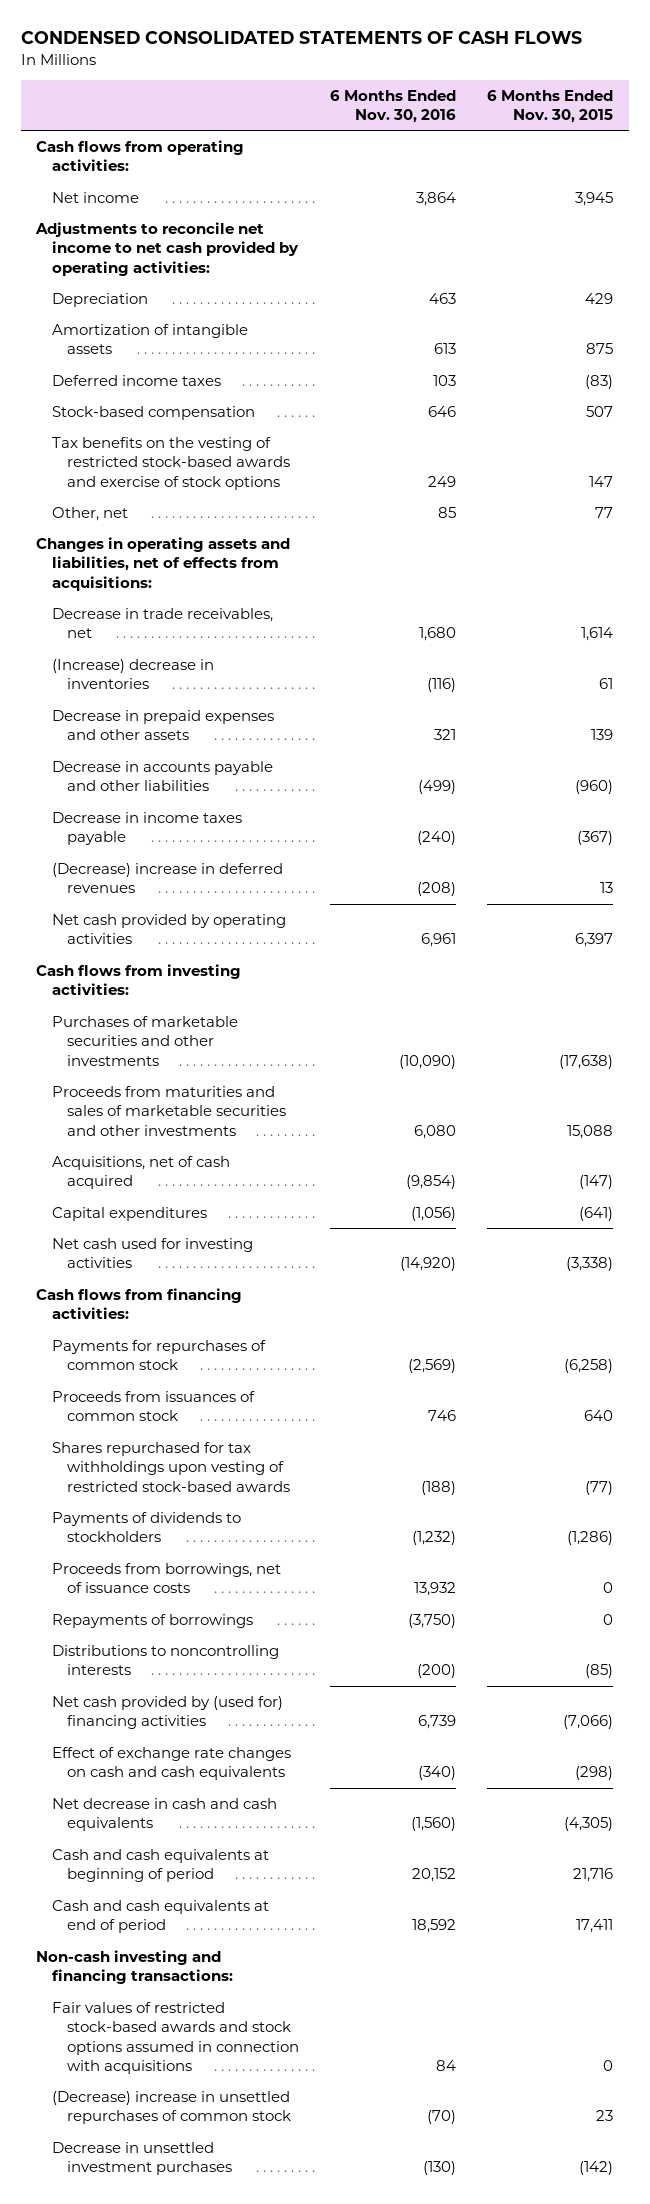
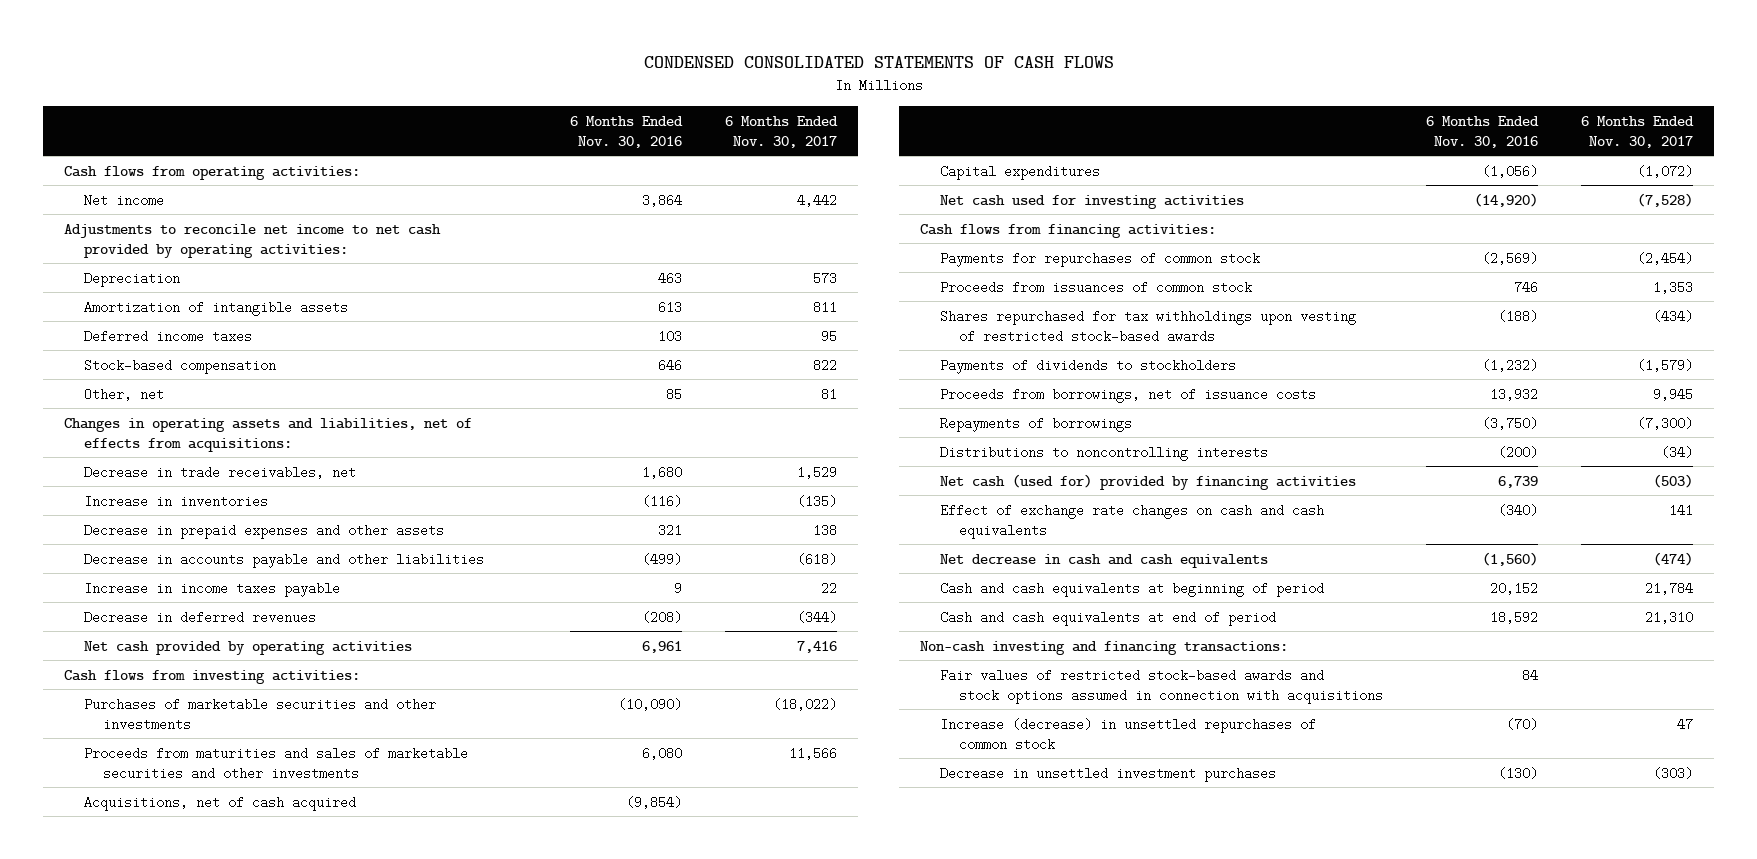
- | 6 Months Ended Nov. 30, 2016 | 6 Months Ended Nov. 30, 2015
+ | 6 Months Ended Nov. 30, 2016 | 6 Months Ended Nov. 30, 2017
- Tax benefits on the vesting of restricted stock-based awards and exercise of stock options | 249 | 147
- (Increase) decrease in inventories | (116) | 61
+ Increase in inventories | (116) | (135)
- Decrease in income taxes payable | (240) | (367)
- (Decrease) increase in deferred revenues | (208) | 13
+ Increase in income taxes payable | 9 | 22
+ Decrease in deferred revenues | (208) | (344)
- Net cash provided by (used for) financing activities | 6,739 | (7,066)
+ Net cash (used for) provided by financing activities | 6,739 | (503)
- (Decrease) increase in unsettled repurchases of common stock | (70) | 23
+ Increase (decrease) in unsettled repurchases of common stock | (70) | 47

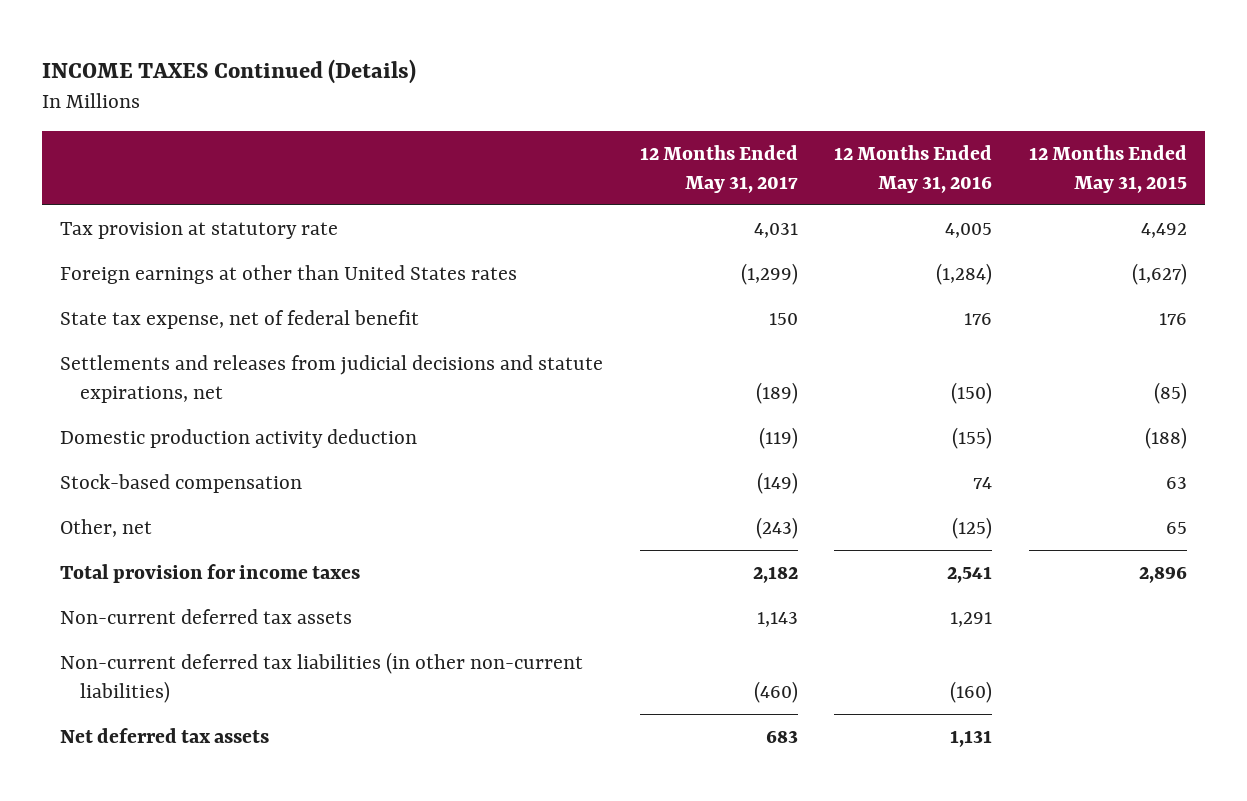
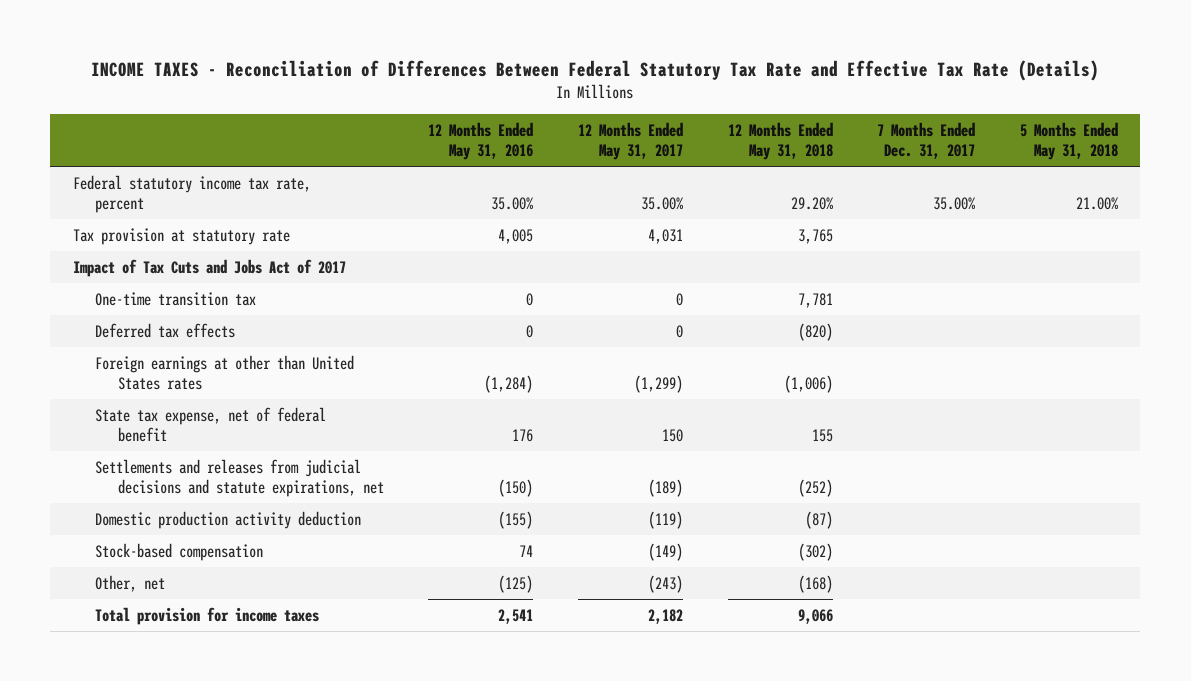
- INCOME TAXES Continued (Details)
+ INCOME TAXES - Reconciliation of Differences Between Federal Statutory Tax Rate and Effective Tax Rate (Details)
- | 12 Months Ended May 31, 2017 | 12 Months Ended May 31, 2016 | 12 Months Ended May 31, 2015
+ | 12 Months Ended May 31, 2016 | 12 Months Ended May 31, 2017 | 12 Months Ended May 31, 2018 | 7 Months Ended Dec. 31, 2017 | 5 Months Ended May 31, 2018
+ Federal statutory income tax rate, percent | 35.00% | 35.00% | 29.20% | 35.00% | 21.00%
+ Impact of Tax Cuts and Jobs Act of 2017
+ One-time transition tax | 0 | 0 | 7,781 | |
+ Deferred tax effects | 0 | 0 | (820) | |
- Non-current deferred tax assets | 1,143 | 1,291 |
- Non-current deferred tax liabilities (in other non-current liabilities) | (460) | (160) |
- Net deferred tax assets | 683 | 1,131 |

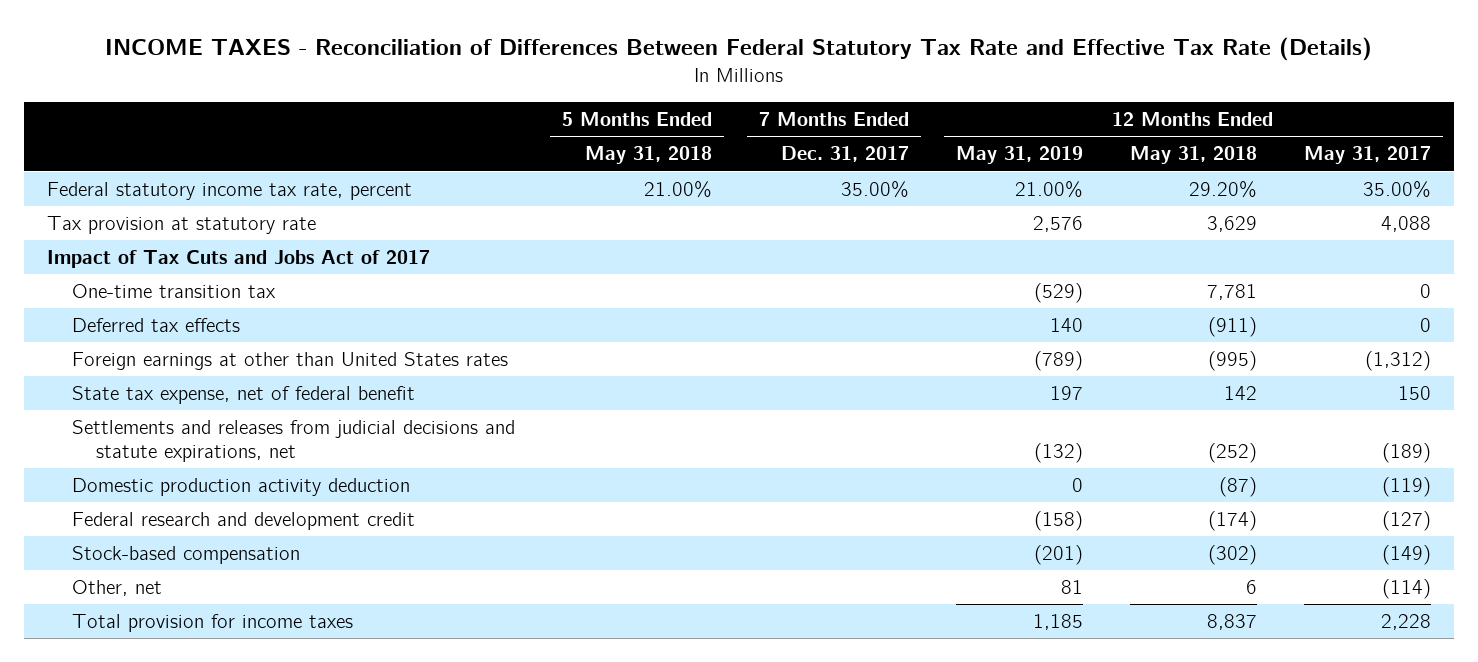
- | 12 Months Ended May 31, 2016 | 12 Months Ended May 31, 2017 | 12 Months Ended May 31, 2018 | 7 Months Ended Dec. 31, 2017 | 5 Months Ended May 31, 2018
+ | 5 Months Ended May 31, 2018 | 7 Months Ended Dec. 31, 2017 | 12 Months Ended May 31, 2019 | 12 Months Ended May 31, 2018 | 12 Months Ended May 31, 2017
- Tax provision at statutory rate | 4,005 | 4,031 | 3,765 | |
+ Tax provision at statutory rate | | | 2,576 | 3,629 | 4,088
- Deferred tax effects | 0 | 0 | (820) | |
- Foreign earnings at other than United States rates | (1,284) | (1,299) | (1,006) | |
- State tax expense, net of federal benefit | 176 | 150 | 155 | |
+ Deferred tax effects | | | 140 | (911) | 0
+ Foreign earnings at other than United States rates | | | (789) | (995) | (1,312)
+ State tax expense, net of federal benefit | | | 197 | 142 | 150
+ Federal research and development credit | | | (158) | (174) | (127)
- Other, net | (125) | (243) | (168) | |
- Total provision for income taxes | 2,541 | 2,182 | 9,066 | |
+ Other, net | | | 81 | 6 | (114)
+ Total provision for income taxes | | | 1,185 | 8,837 | 2,228

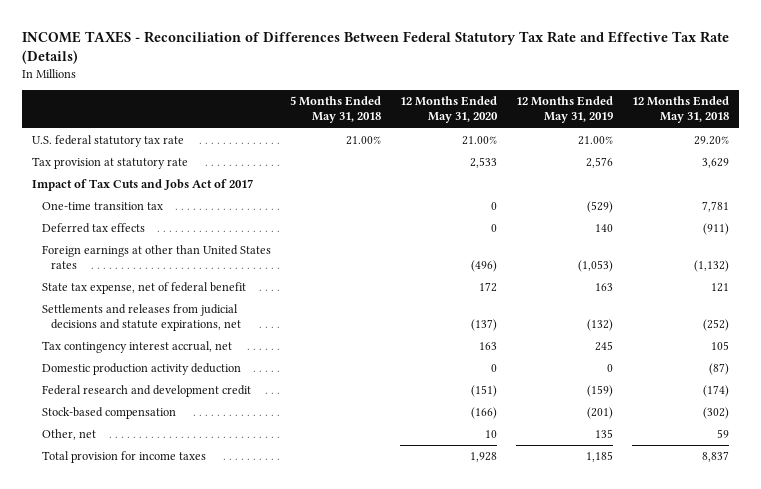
- | 5 Months Ended May 31, 2018 | 7 Months Ended Dec. 31, 2017 | 12 Months Ended May 31, 2019 | 12 Months Ended May 31, 2018 | 12 Months Ended May 31, 2017
+ | 5 Months Ended May 31, 2018 | 12 Months Ended May 31, 2020 | 12 Months Ended May 31, 2019 | 12 Months Ended May 31, 2018
- Federal statutory income tax rate, percent | 21.00% | 35.00% | 21.00% | 29.20% | 35.00%
+ U.S. federal statutory tax rate | 21.00% | 21.00% | 21.00% | 29.20%
- Foreign earnings at other than United States rates | | | (789) | (995) | (1,312)
- State tax expense, net of federal benefit | | | 197 | 142 | 150
+ Foreign earnings at other than United States rates | | (496) | (1,053) | (1,132)
+ State tax expense, net of federal benefit | | 172 | 163 | 121
+ Tax contingency interest accrual, net | | 163 | 245 | 105
- Federal research and development credit | | | (158) | (174) | (127)
+ Federal research and development credit | | (151) | (159) | (174)
- Other, net | | | 81 | 6 | (114)
+ Other, net | | 10 | 135 | 59

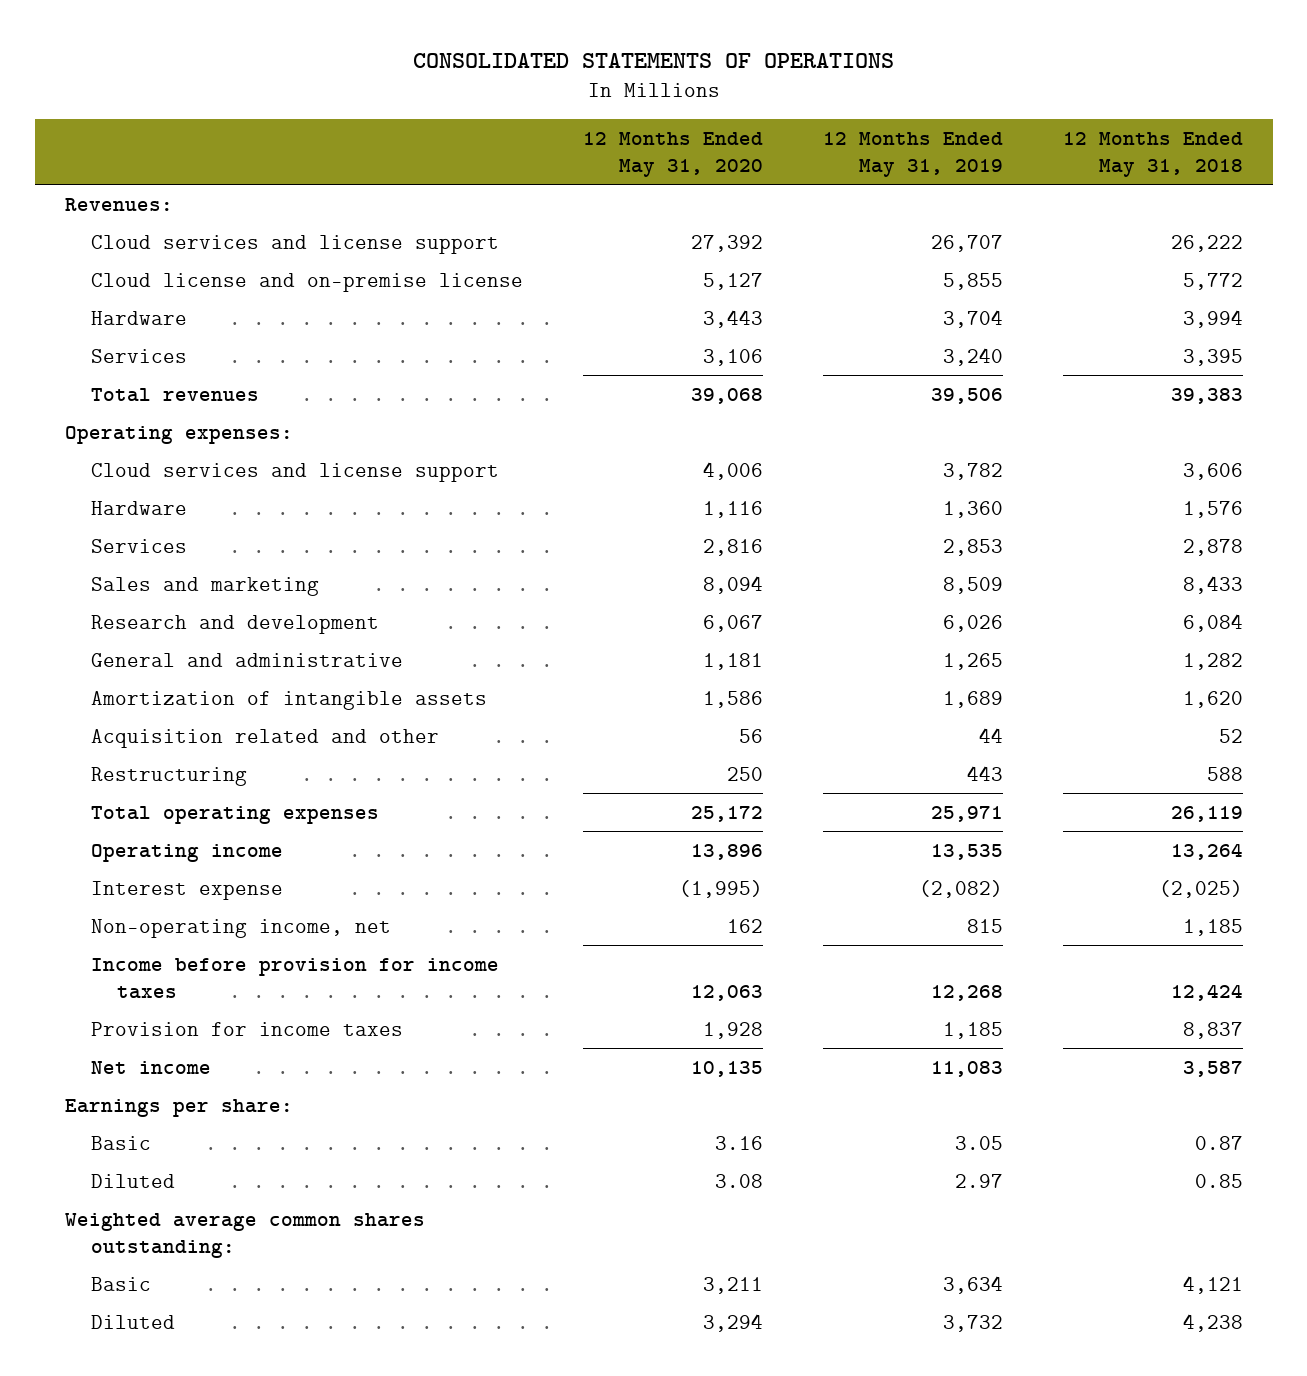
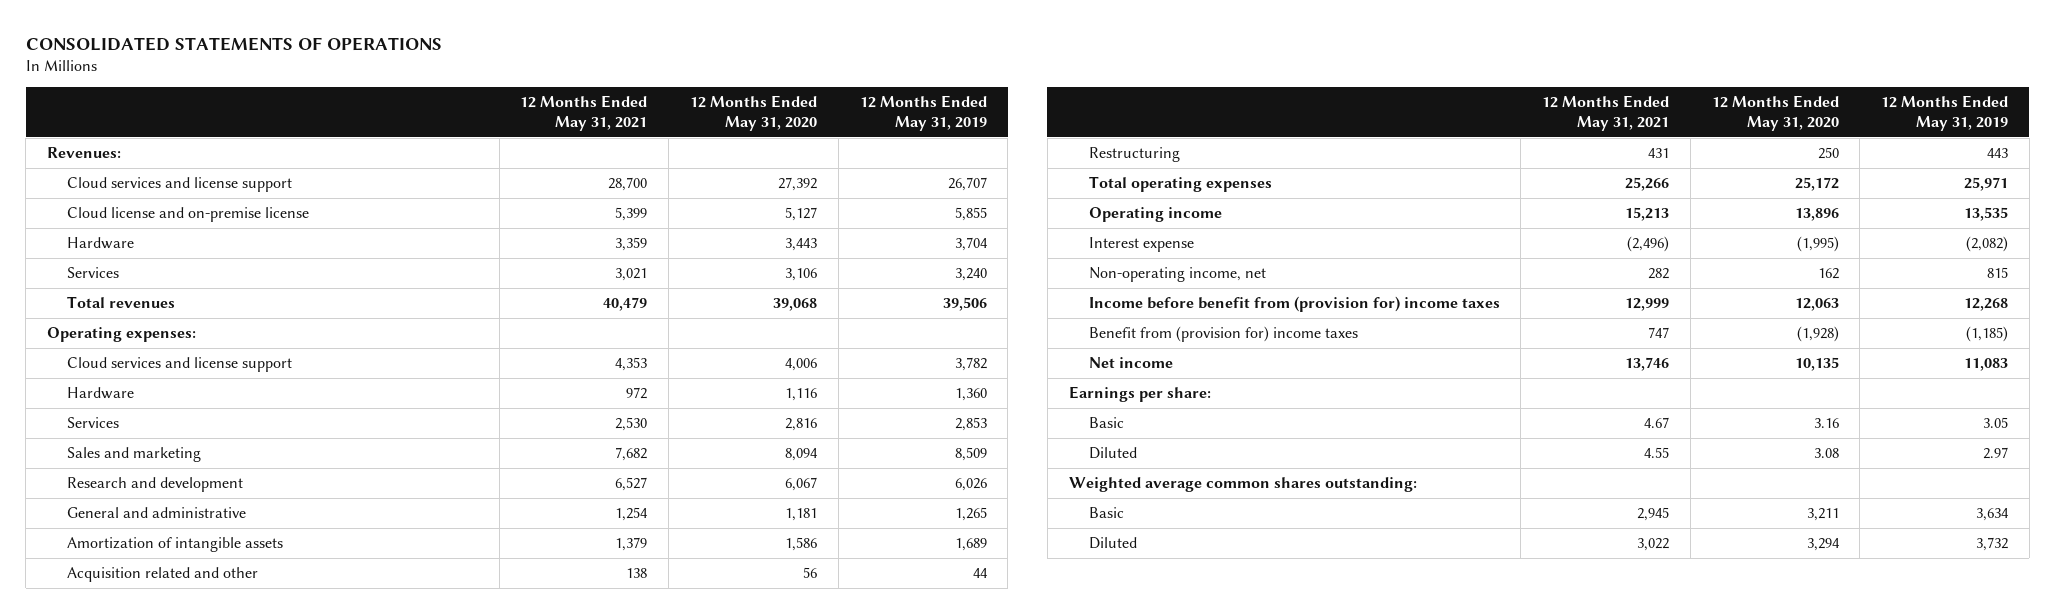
- | 12 Months Ended May 31, 2020 | 12 Months Ended May 31, 2019 | 12 Months Ended May 31, 2018
+ | 12 Months Ended May 31, 2021 | 12 Months Ended May 31, 2020 | 12 Months Ended May 31, 2019
- Income before provision for income taxes | 12,063 | 12,268 | 12,424
- Provision for income taxes | 1,928 | 1,185 | 8,837
+ Income before benefit from (provision for) income taxes | 12,999 | 12,063 | 12,268
+ Benefit from (provision for) income taxes | 747 | (1,928) | (1,185)

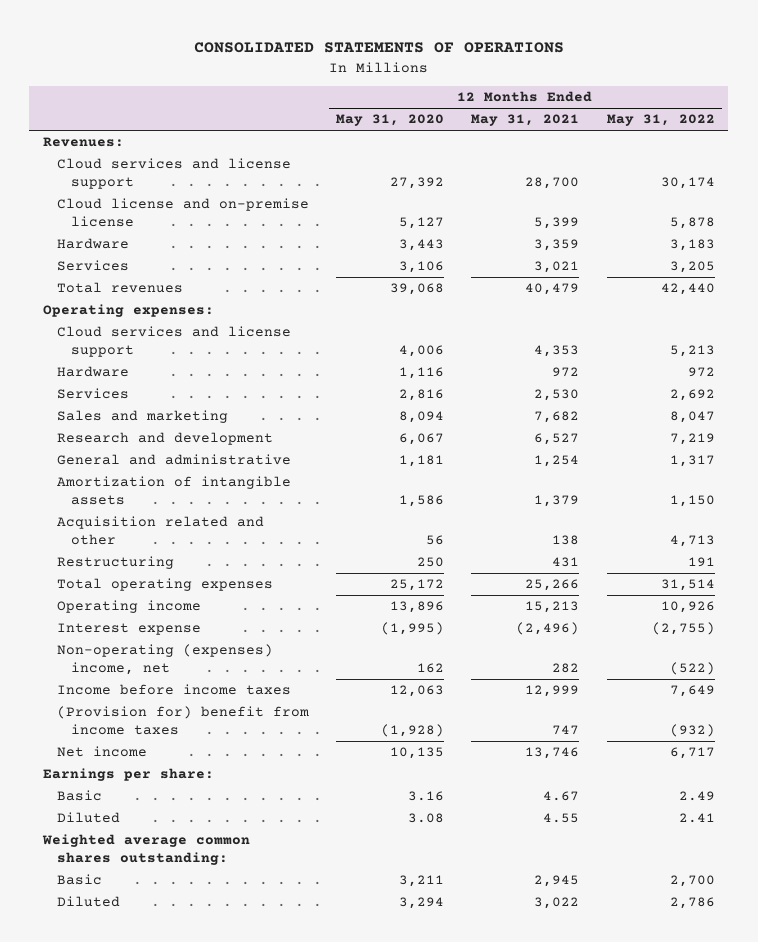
- | 12 Months Ended May 31, 2021 | 12 Months Ended May 31, 2020 | 12 Months Ended May 31, 2019
+ | 12 Months Ended May 31, 2020 | 12 Months Ended May 31, 2021 | 12 Months Ended May 31, 2022
- Non-operating income, net | 282 | 162 | 815
- Income before benefit from (provision for) income taxes | 12,999 | 12,063 | 12,268
- Benefit from (provision for) income taxes | 747 | (1,928) | (1,185)
+ Non-operating (expenses) income, net | 162 | 282 | (522)
+ Income before income taxes | 12,063 | 12,999 | 7,649
+ (Provision for) benefit from income taxes | (1,928) | 747 | (932)

